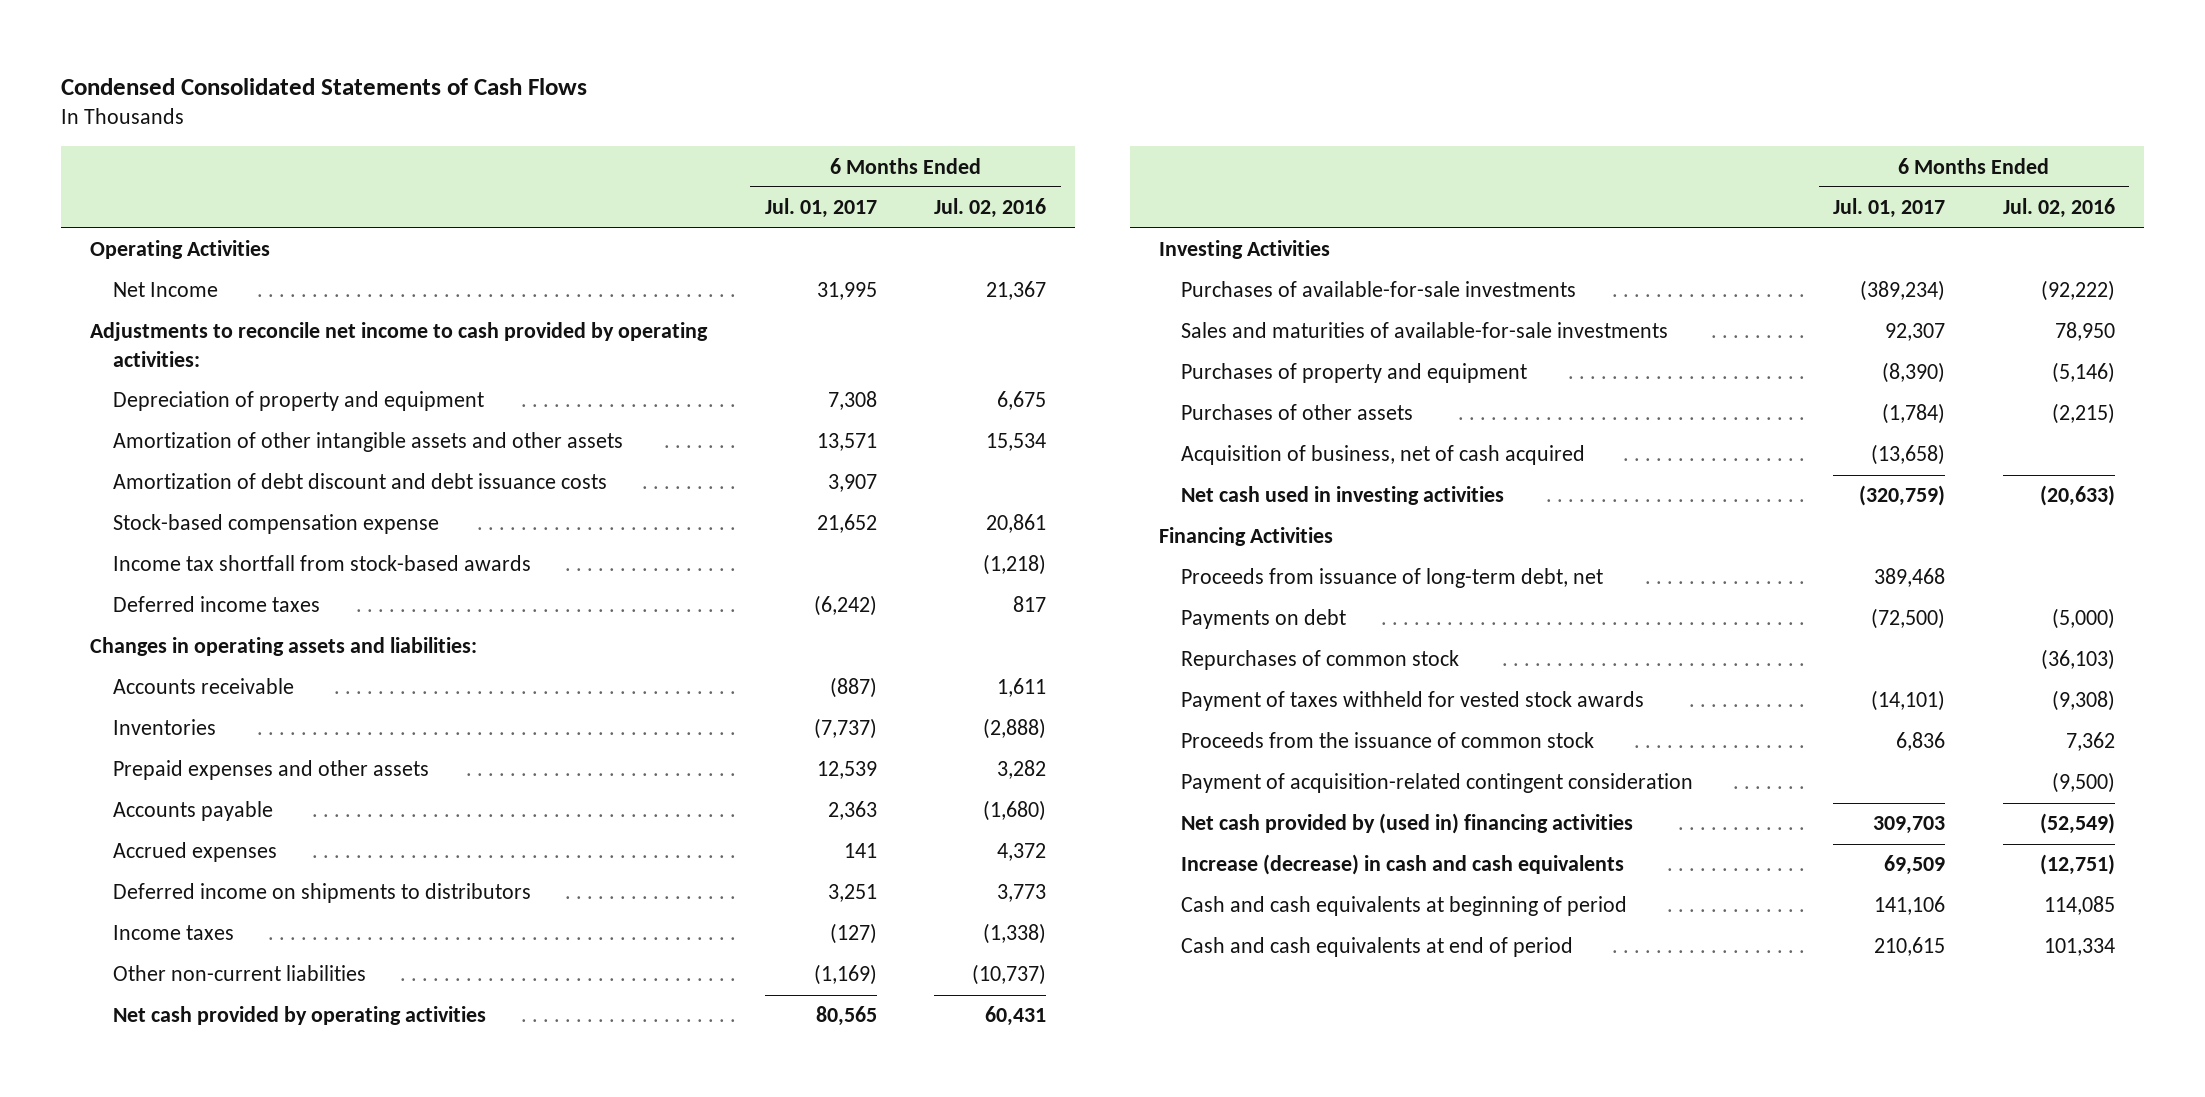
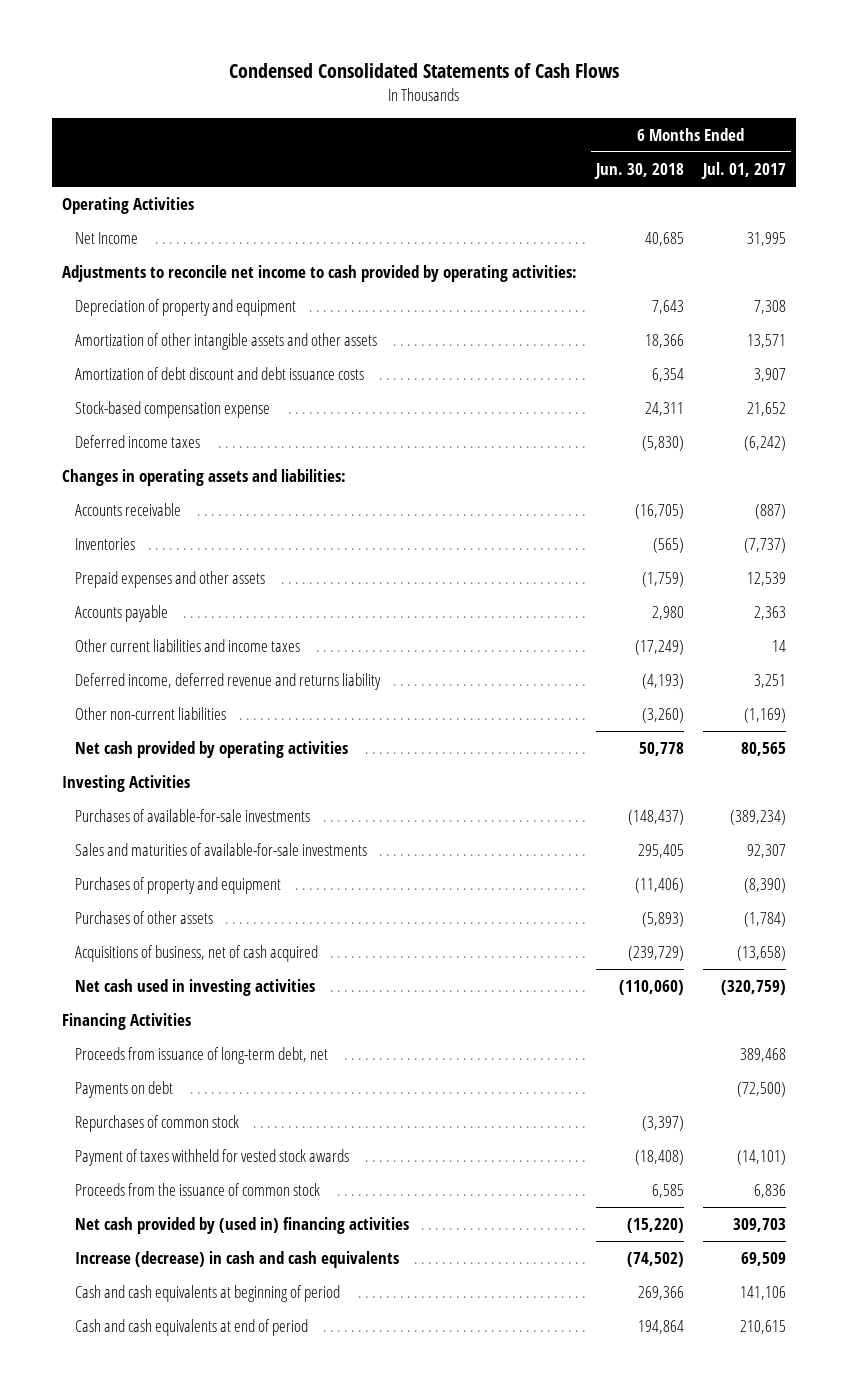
- | 6 Months Ended Jul. 01, 2017 | 6 Months Ended Jul. 02, 2016
+ | 6 Months Ended Jun. 30, 2018 | 6 Months Ended Jul. 01, 2017
- Income tax shortfall from stock-based awards | | (1,218)
- Accrued expenses | 141 | 4,372
- Deferred income on shipments to distributors | 3,251 | 3,773
- Income taxes | (127) | (1,338)
+ Other current liabilities and income taxes | (17,249) | 14
+ Deferred income, deferred revenue and returns liability | (4,193) | 3,251
- Acquisition of business, net of cash acquired | (13,658) |
+ Acquisitions of business, net of cash acquired | (239,729) | (13,658)
- Payment of acquisition-related contingent consideration | | (9,500)

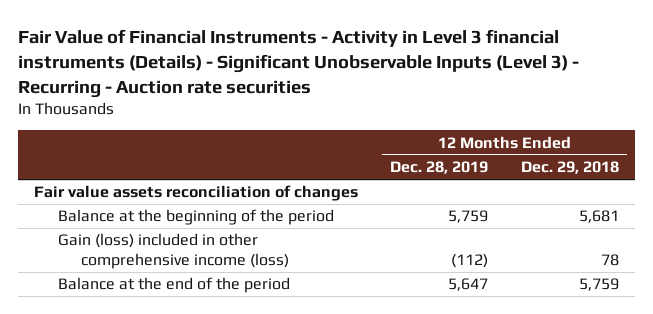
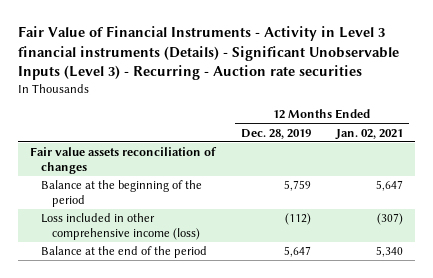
- | 12 Months Ended Dec. 28, 2019 | 12 Months Ended Dec. 29, 2018
+ | 12 Months Ended Dec. 28, 2019 | 12 Months Ended Jan. 02, 2021
- Gain (loss) included in other comprehensive income (loss) | (112) | 78
+ Loss included in other comprehensive income (loss) | (112) | (307)

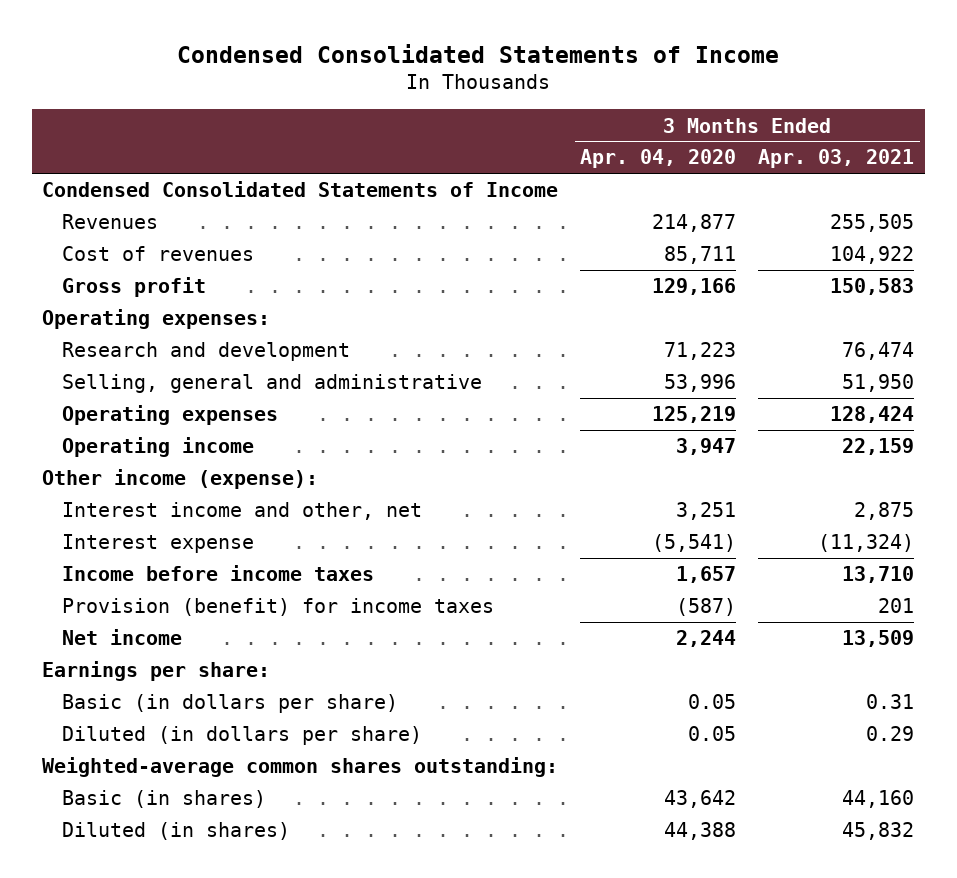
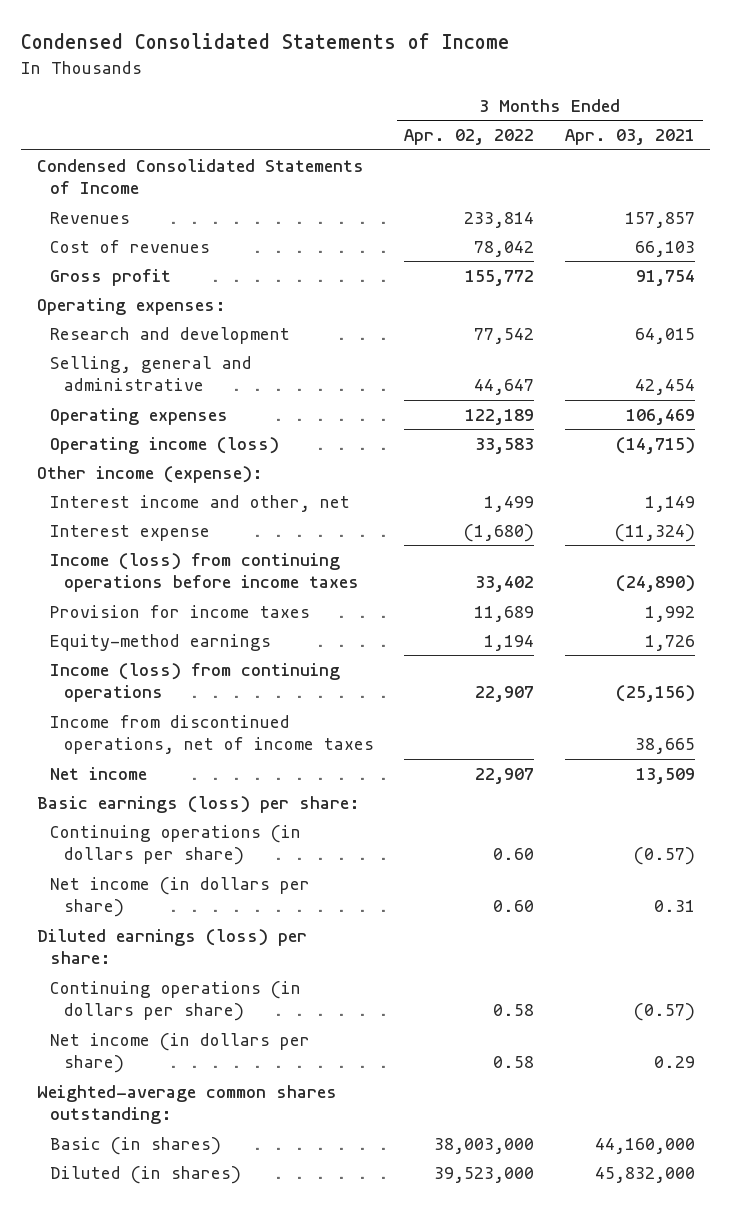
- | 3 Months Ended Apr. 04, 2020 | 3 Months Ended Apr. 03, 2021
+ | 3 Months Ended Apr. 02, 2022 | 3 Months Ended Apr. 03, 2021
- Revenues | 214,877 | 255,505
- Cost of revenues | 85,711 | 104,922
- Gross profit | 129,166 | 150,583
+ Revenues | 233,814 | 157,857
+ Cost of revenues | 78,042 | 66,103
+ Gross profit | 155,772 | 91,754
- Research and development | 71,223 | 76,474
- Selling, general and administrative | 53,996 | 51,950
- Operating expenses | 125,219 | 128,424
- Operating income | 3,947 | 22,159
+ Research and development | 77,542 | 64,015
+ Selling, general and administrative | 44,647 | 42,454
+ Operating expenses | 122,189 | 106,469
+ Operating income (loss) | 33,583 | (14,715)
- Interest income and other, net | 3,251 | 2,875
+ Interest income and other, net | 1,499 | 1,149
- Income before income taxes | 1,657 | 13,710
- Provision (benefit) for income taxes | (587) | 201
+ Income (loss) from continuing operations before income taxes | 33,402 | (24,890)
+ Provision for income taxes | 11,689 | 1,992
+ Equity-method earnings | 1,194 | 1,726
+ Income (loss) from continuing operations | 22,907 | (25,156)
+ Income from discontinued operations, net of income taxes | | 38,665
- Earnings per share:
- Basic (in dollars per share) | 0.05 | 0.31
- Diluted (in dollars per share) | 0.05 | 0.29
+ Basic earnings (loss) per share:
+ Continuing operations (in dollars per share) | 0.60 | (0.57)
+ Net income (in dollars per share) | 0.60 | 0.31
+ Diluted earnings (loss) per share:
+ Continuing operations (in dollars per share) | 0.58 | (0.57)
+ Net income (in dollars per share) | 0.58 | 0.29
- Basic (in shares) | 43,642 | 44,160
- Diluted (in shares) | 44,388 | 45,832
+ Basic (in shares) | 38,003,000 | 44,160,000
+ Diluted (in shares) | 39,523,000 | 45,832,000

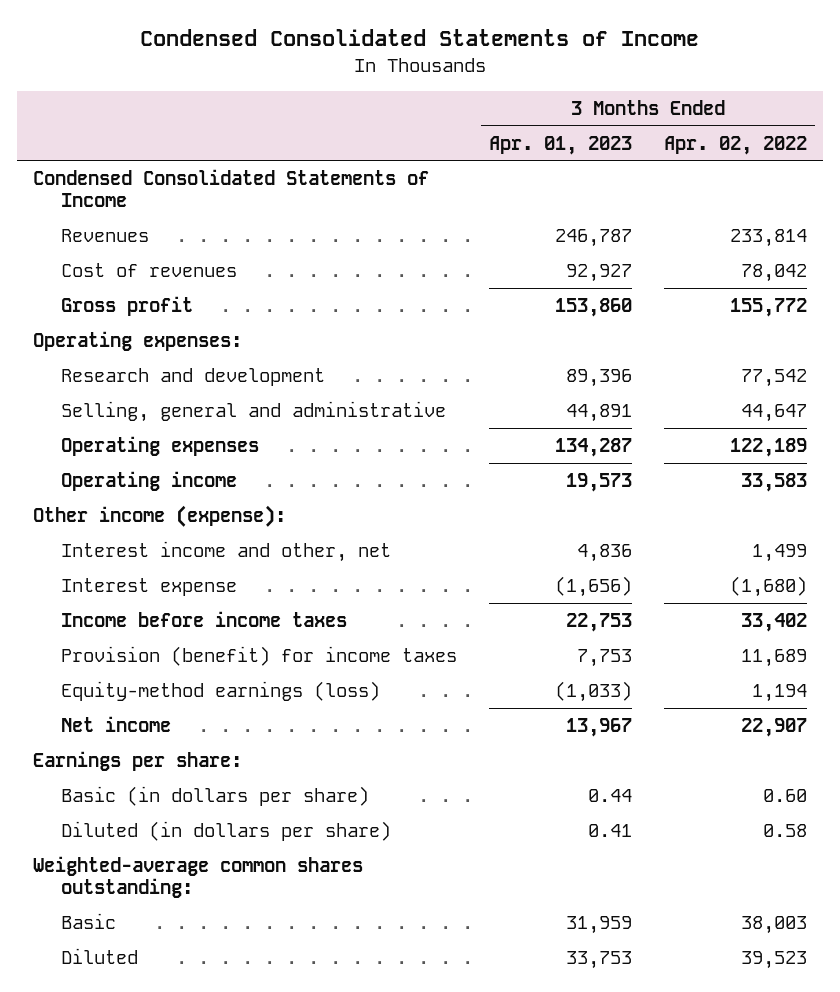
- | 3 Months Ended Apr. 02, 2022 | 3 Months Ended Apr. 03, 2021
+ | 3 Months Ended Apr. 01, 2023 | 3 Months Ended Apr. 02, 2022
- Operating income (loss) | 33,583 | (14,715)
+ Operating income | 19,573 | 33,583
- Income (loss) from continuing operations before income taxes | 33,402 | (24,890)
- Provision for income taxes | 11,689 | 1,992
- Equity-method earnings | 1,194 | 1,726
- Income (loss) from continuing operations | 22,907 | (25,156)
- Income from discontinued operations, net of income taxes | | 38,665
+ Income before income taxes | 22,753 | 33,402
+ Provision (benefit) for income taxes | 7,753 | 11,689
+ Equity-method earnings (loss) | (1,033) | 1,194
- Basic earnings (loss) per share:
- Continuing operations (in dollars per share) | 0.60 | (0.57)
- Net income (in dollars per share) | 0.60 | 0.31
- Diluted earnings (loss) per share:
- Continuing operations (in dollars per share) | 0.58 | (0.57)
- Net income (in dollars per share) | 0.58 | 0.29
+ Earnings per share:
+ Basic (in dollars per share) | 0.44 | 0.60
+ Diluted (in dollars per share) | 0.41 | 0.58
- Basic (in shares) | 38,003,000 | 44,160,000
- Diluted (in shares) | 39,523,000 | 45,832,000
+ Basic | 31,959 | 38,003
+ Diluted | 33,753 | 39,523

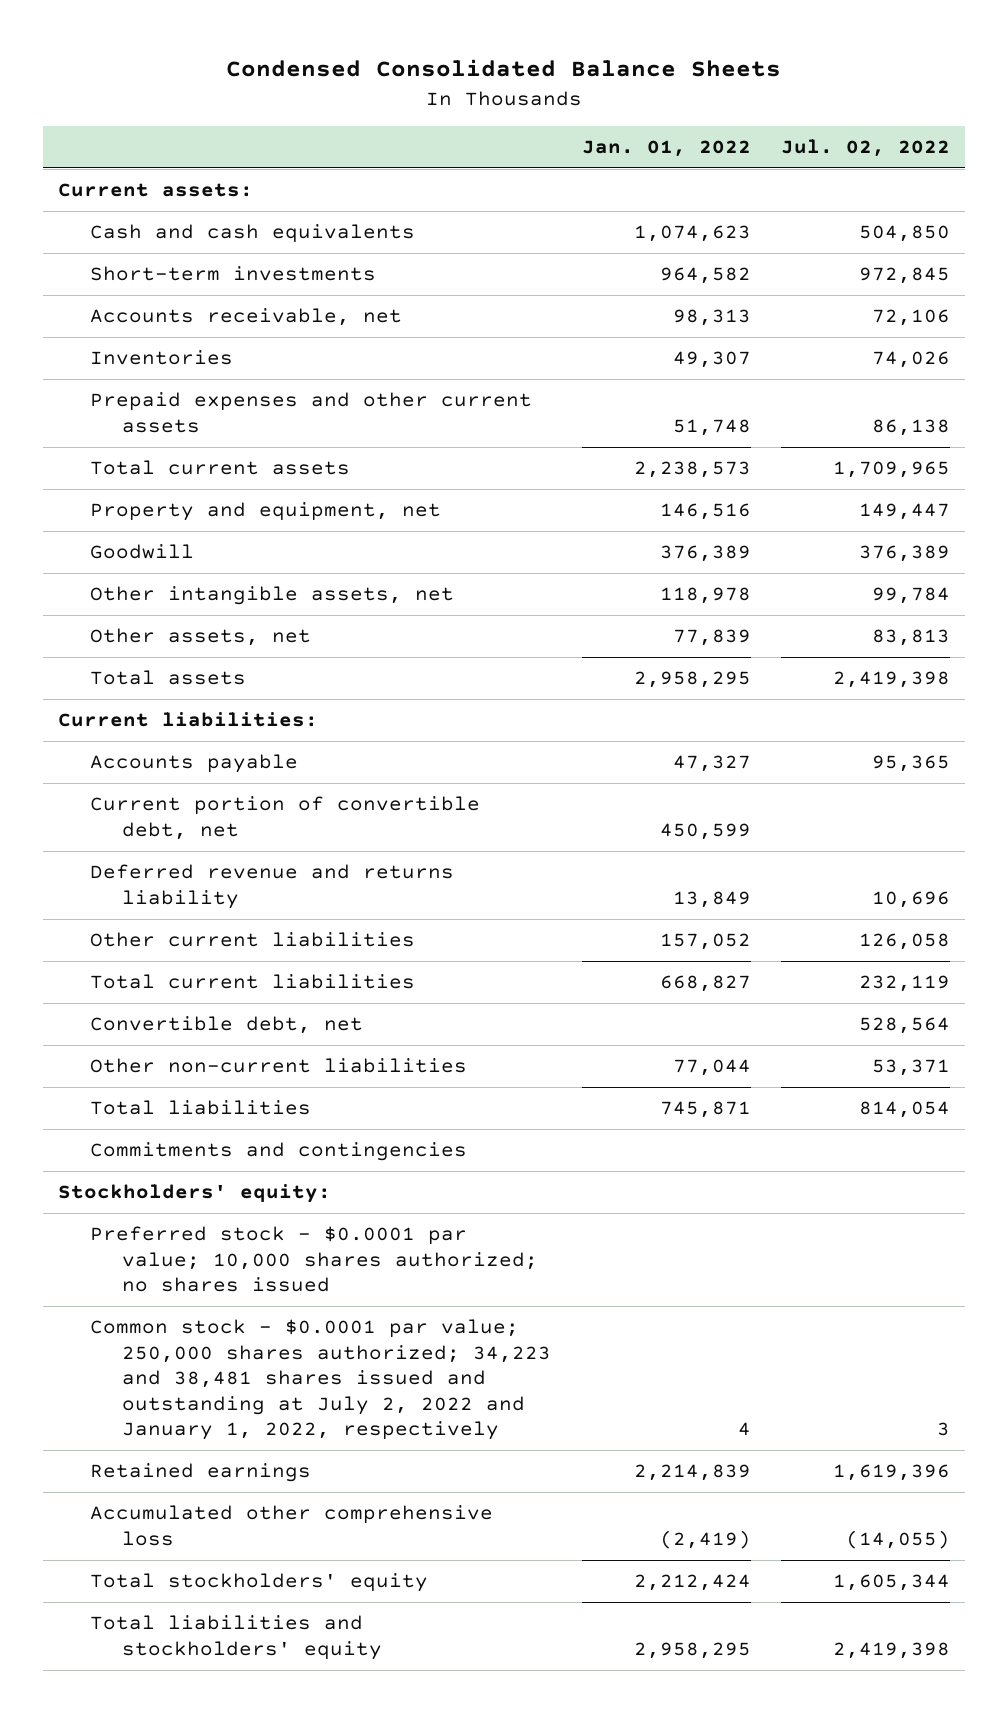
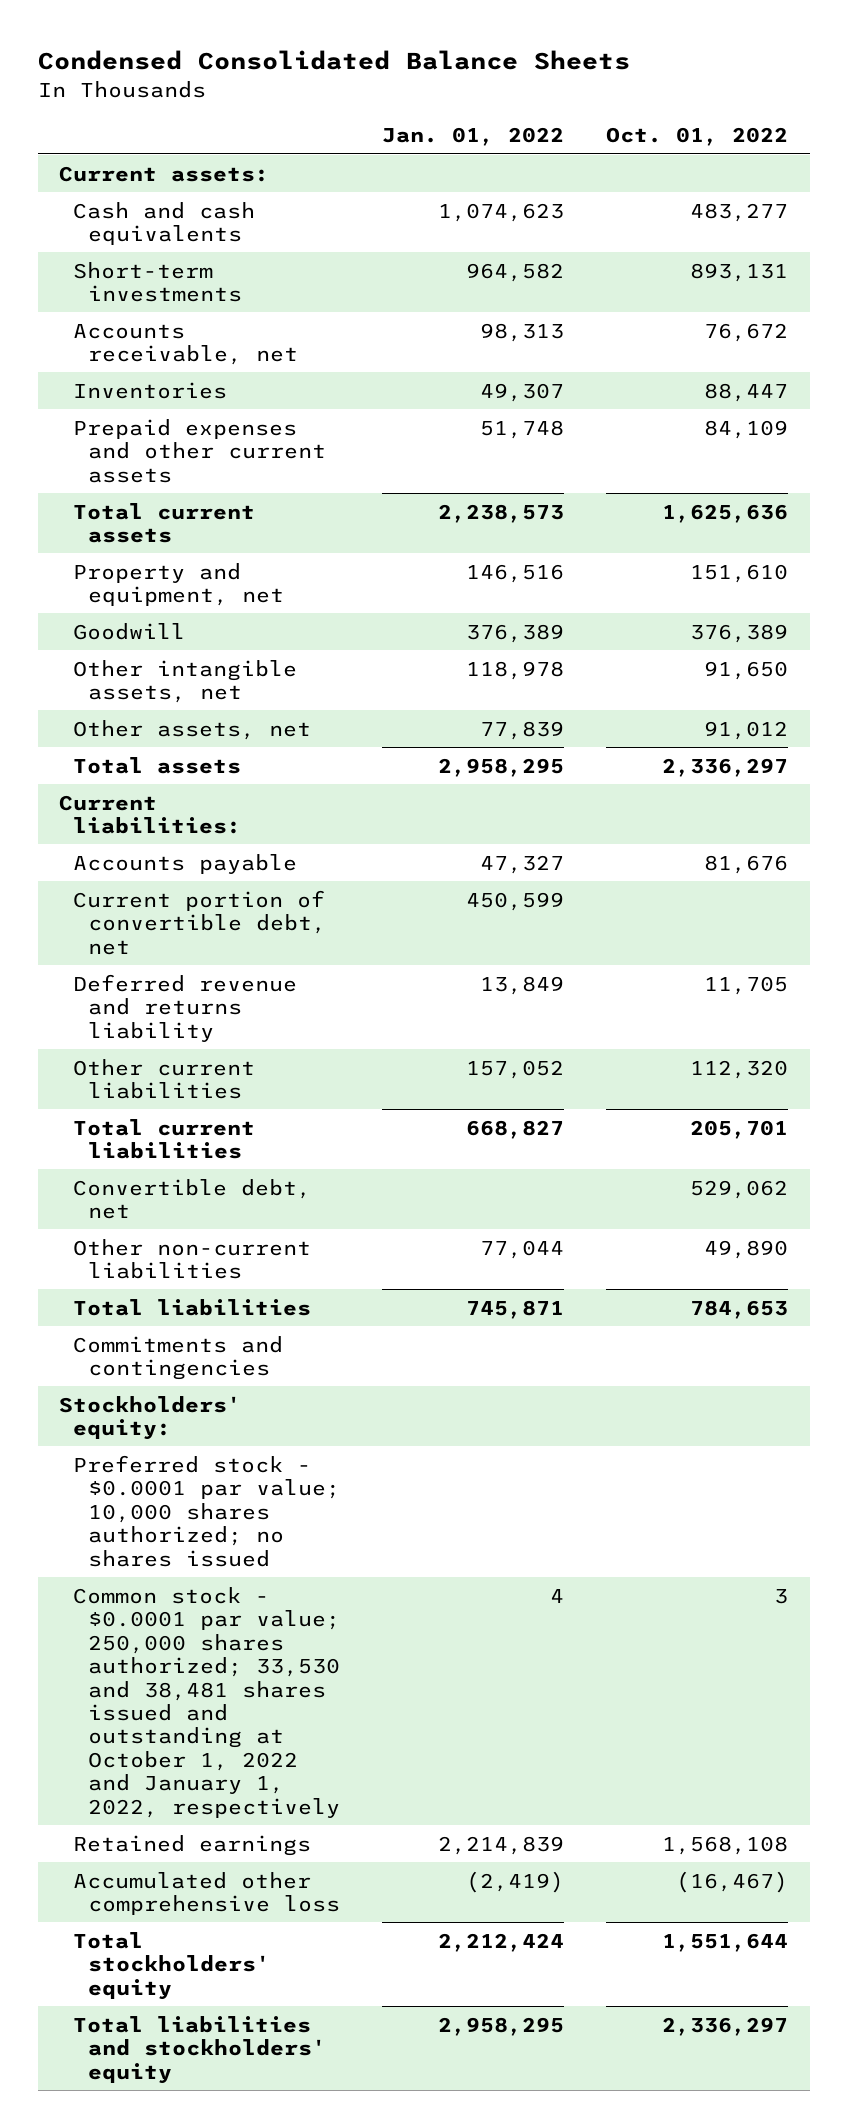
- | Jan. 01, 2022 | Jul. 02, 2022
+ | Jan. 01, 2022 | Oct. 01, 2022
- Common stock - $0.0001 par value; 250,000 shares authorized; 34,223 and 38,481 shares issued and outstanding at July 2, 2022 and January 1, 2022, respectively | 4 | 3
+ Common stock - $0.0001 par value; 250,000 shares authorized; 33,530 and 38,481 shares issued and outstanding at October 1, 2022 and January 1, 2022, respectively | 4 | 3

